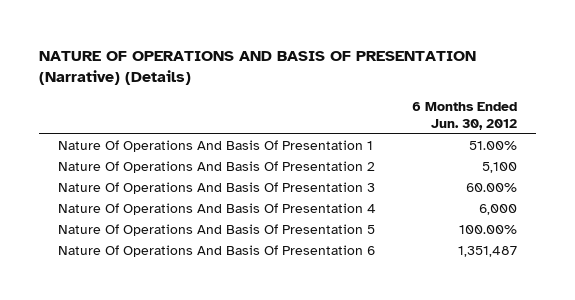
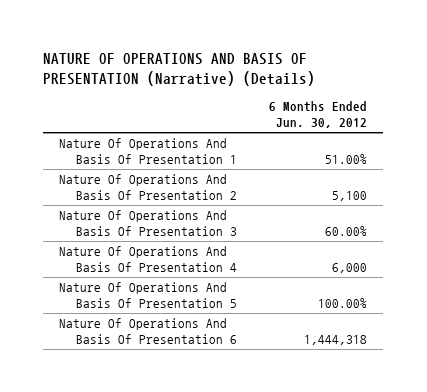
- Nature Of Operations And Basis Of Presentation 6 | 1,351,487
+ Nature Of Operations And Basis Of Presentation 6 | 1,444,318

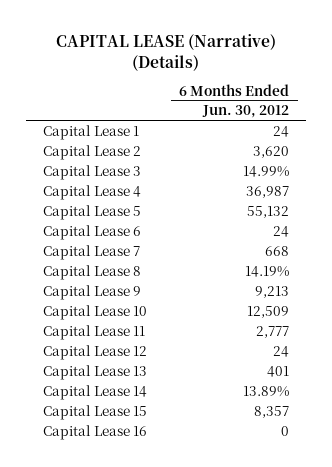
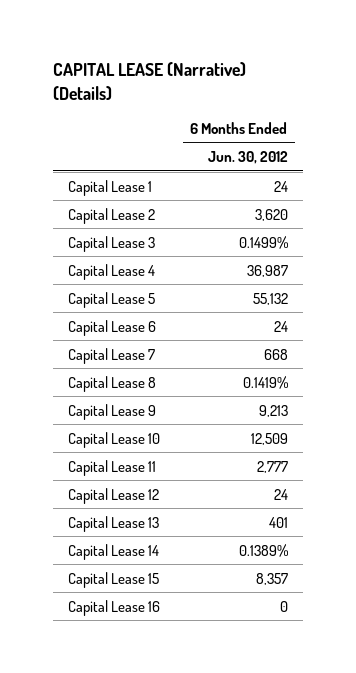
- Capital Lease 3 | 14.99%
+ Capital Lease 3 | 0.1499%
- Capital Lease 8 | 14.19%
+ Capital Lease 8 | 0.1419%
- Capital Lease 14 | 13.89%
+ Capital Lease 14 | 0.1389%

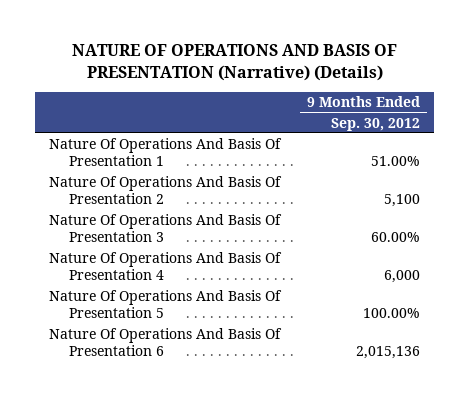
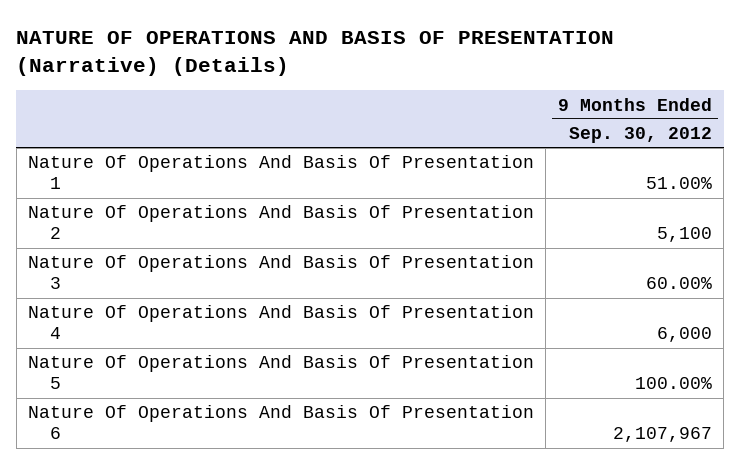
- Nature Of Operations And Basis Of Presentation 6 | 2,015,136
+ Nature Of Operations And Basis Of Presentation 6 | 2,107,967

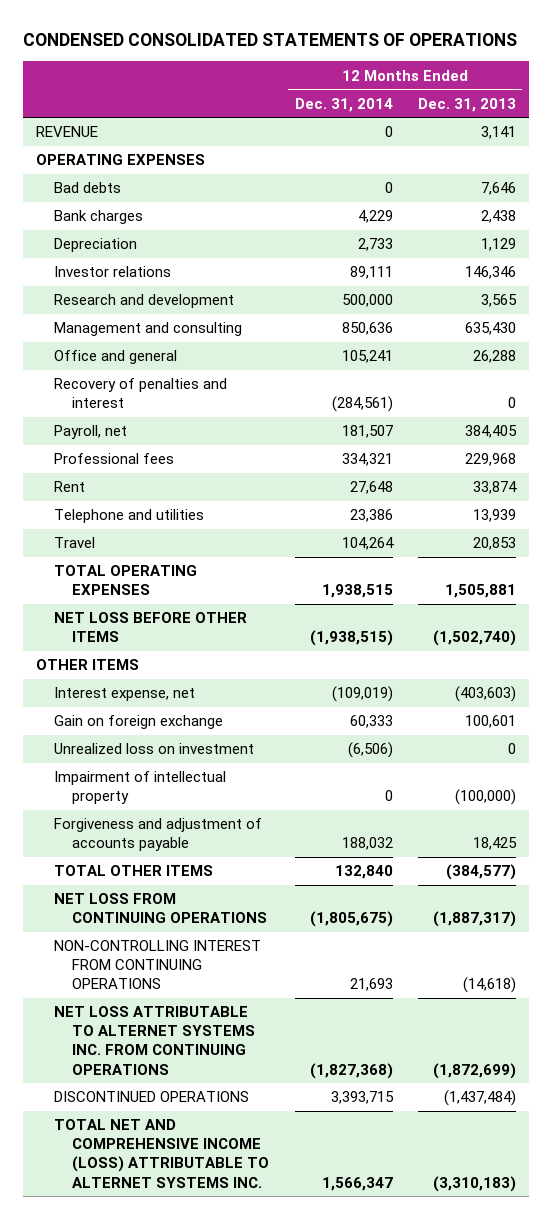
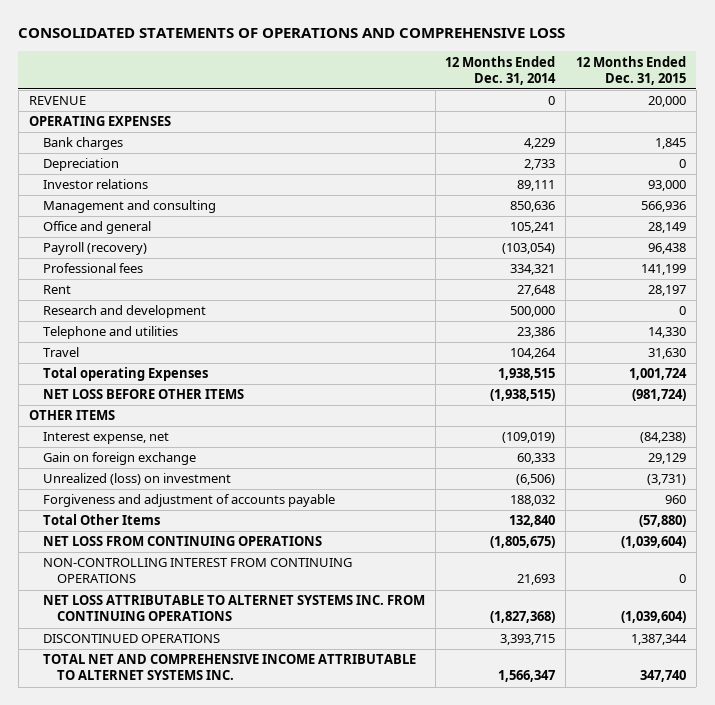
- CONDENSED CONSOLIDATED STATEMENTS OF OPERATIONS
+ CONSOLIDATED STATEMENTS OF OPERATIONS AND COMPREHENSIVE LOSS
- | 12 Months Ended Dec. 31, 2014 | 12 Months Ended Dec. 31, 2013
+ | 12 Months Ended Dec. 31, 2014 | 12 Months Ended Dec. 31, 2015
- Bad debts | 0 | 7,646
- Recovery of penalties and interest | (284,561) | 0
- Payroll, net | 181,507 | 384,405
+ Payroll (recovery) | (103,054) | 96,438
moved down: Research and development | 500,000 | 0
- TOTAL OPERATING EXPENSES | 1,938,515 | 1,505,881
+ Total operating Expenses | 1,938,515 | 1,001,724
- Unrealized loss on investment | (6,506) | 0
- Impairment of intellectual property | 0 | (100,000)
+ Unrealized (loss) on investment | (6,506) | (3,731)
- TOTAL OTHER ITEMS | 132,840 | (384,577)
+ Total Other Items | 132,840 | (57,880)
- TOTAL NET AND COMPREHENSIVE INCOME (LOSS) ATTRIBUTABLE TO ALTERNET SYSTEMS INC. | 1,566,347 | (3,310,183)
+ TOTAL NET AND COMPREHENSIVE INCOME ATTRIBUTABLE TO ALTERNET SYSTEMS INC. | 1,566,347 | 347,740

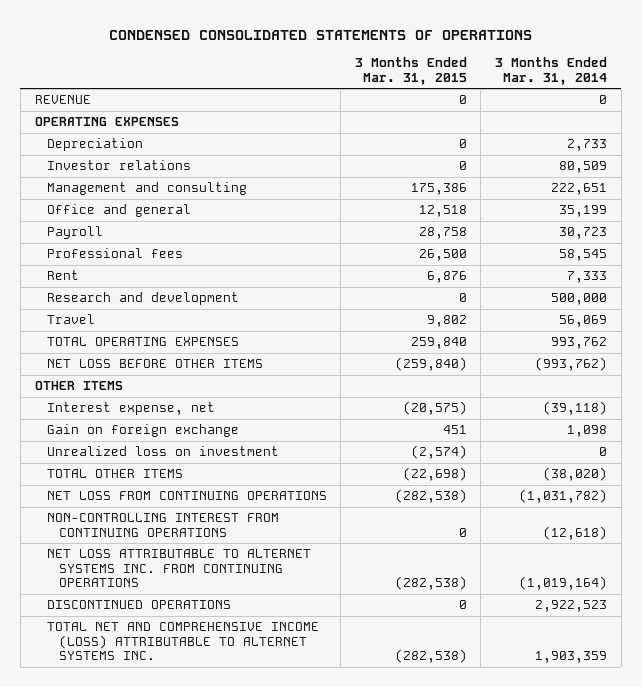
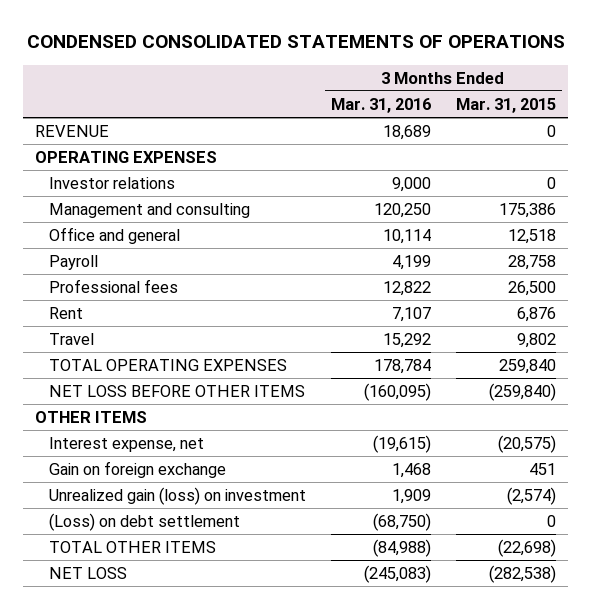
- | 3 Months Ended Mar. 31, 2015 | 3 Months Ended Mar. 31, 2014
+ | 3 Months Ended Mar. 31, 2016 | 3 Months Ended Mar. 31, 2015
- Depreciation | 0 | 2,733
- Research and development | 0 | 500,000
- Unrealized loss on investment | (2,574) | 0
+ Unrealized gain (loss) on investment | 1,909 | (2,574)
+ (Loss) on debt settlement | (68,750) | 0
- NET LOSS FROM CONTINUING OPERATIONS | (282,538) | (1,031,782)
- NON-CONTROLLING INTEREST FROM CONTINUING OPERATIONS | 0 | (12,618)
- NET LOSS ATTRIBUTABLE TO ALTERNET SYSTEMS INC. FROM CONTINUING OPERATIONS | (282,538) | (1,019,164)
- DISCONTINUED OPERATIONS | 0 | 2,922,523
- TOTAL NET AND COMPREHENSIVE INCOME (LOSS) ATTRIBUTABLE TO ALTERNET SYSTEMS INC. | (282,538) | 1,903,359
+ NET LOSS | (245,083) | (282,538)

